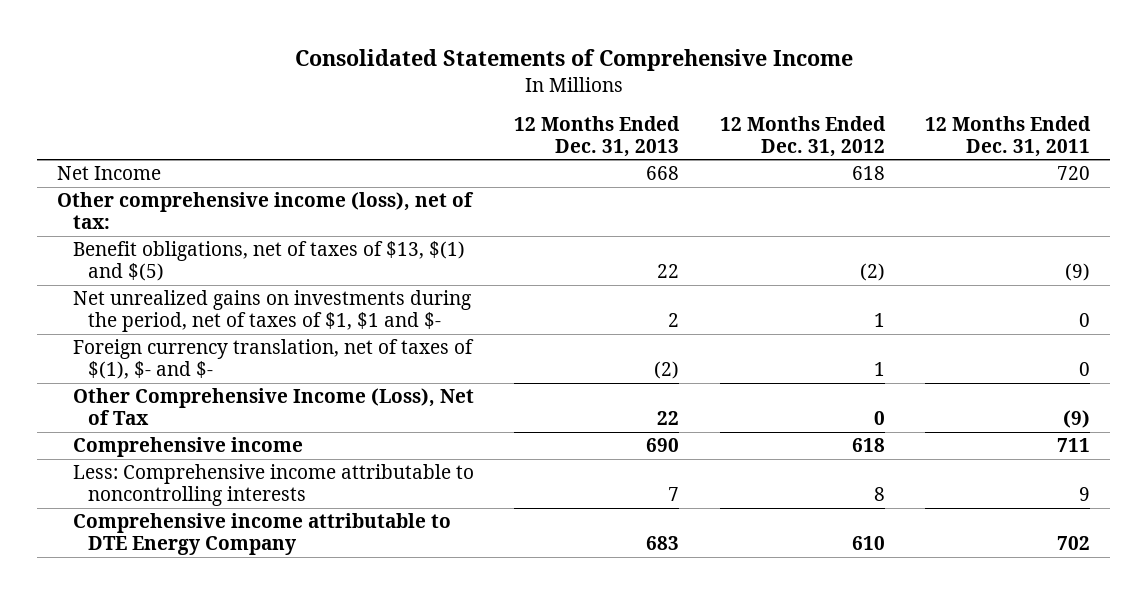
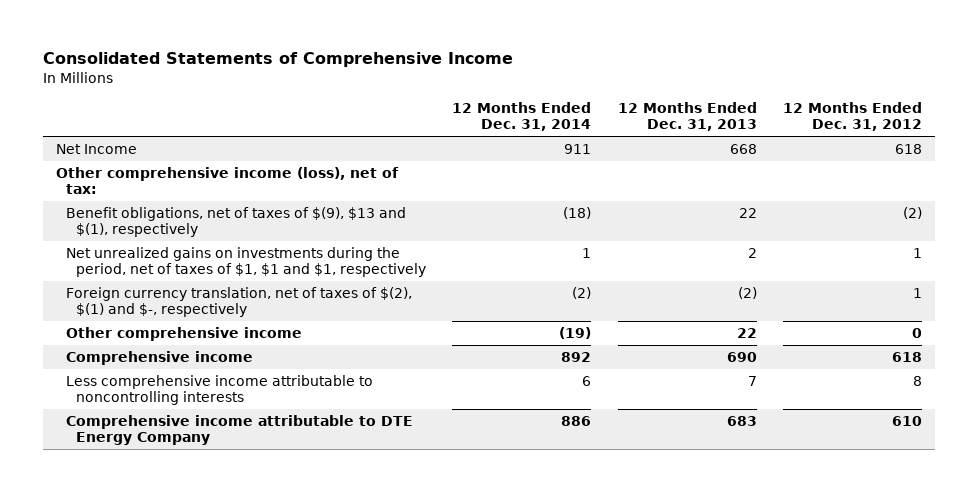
- | 12 Months Ended Dec. 31, 2013 | 12 Months Ended Dec. 31, 2012 | 12 Months Ended Dec. 31, 2011
+ | 12 Months Ended Dec. 31, 2014 | 12 Months Ended Dec. 31, 2013 | 12 Months Ended Dec. 31, 2012
- Benefit obligations, net of taxes of $13, $(1) and $(5) | 22 | (2) | (9)
- Net unrealized gains on investments during the period, net of taxes of $1, $1 and $- | 2 | 1 | 0
- Foreign currency translation, net of taxes of $(1), $- and $- | (2) | 1 | 0
- Other Comprehensive Income (Loss), Net of Tax | 22 | 0 | (9)
+ Benefit obligations, net of taxes of $(9), $13 and $(1), respectively | (18) | 22 | (2)
+ Net unrealized gains on investments during the period, net of taxes of $1, $1 and $1, respectively | 1 | 2 | 1
+ Foreign currency translation, net of taxes of $(2), $(1) and $-, respectively | (2) | (2) | 1
+ Other comprehensive income | (19) | 22 | 0
- Less: Comprehensive income attributable to noncontrolling interests | 7 | 8 | 9
+ Less comprehensive income attributable to noncontrolling interests | 6 | 7 | 8

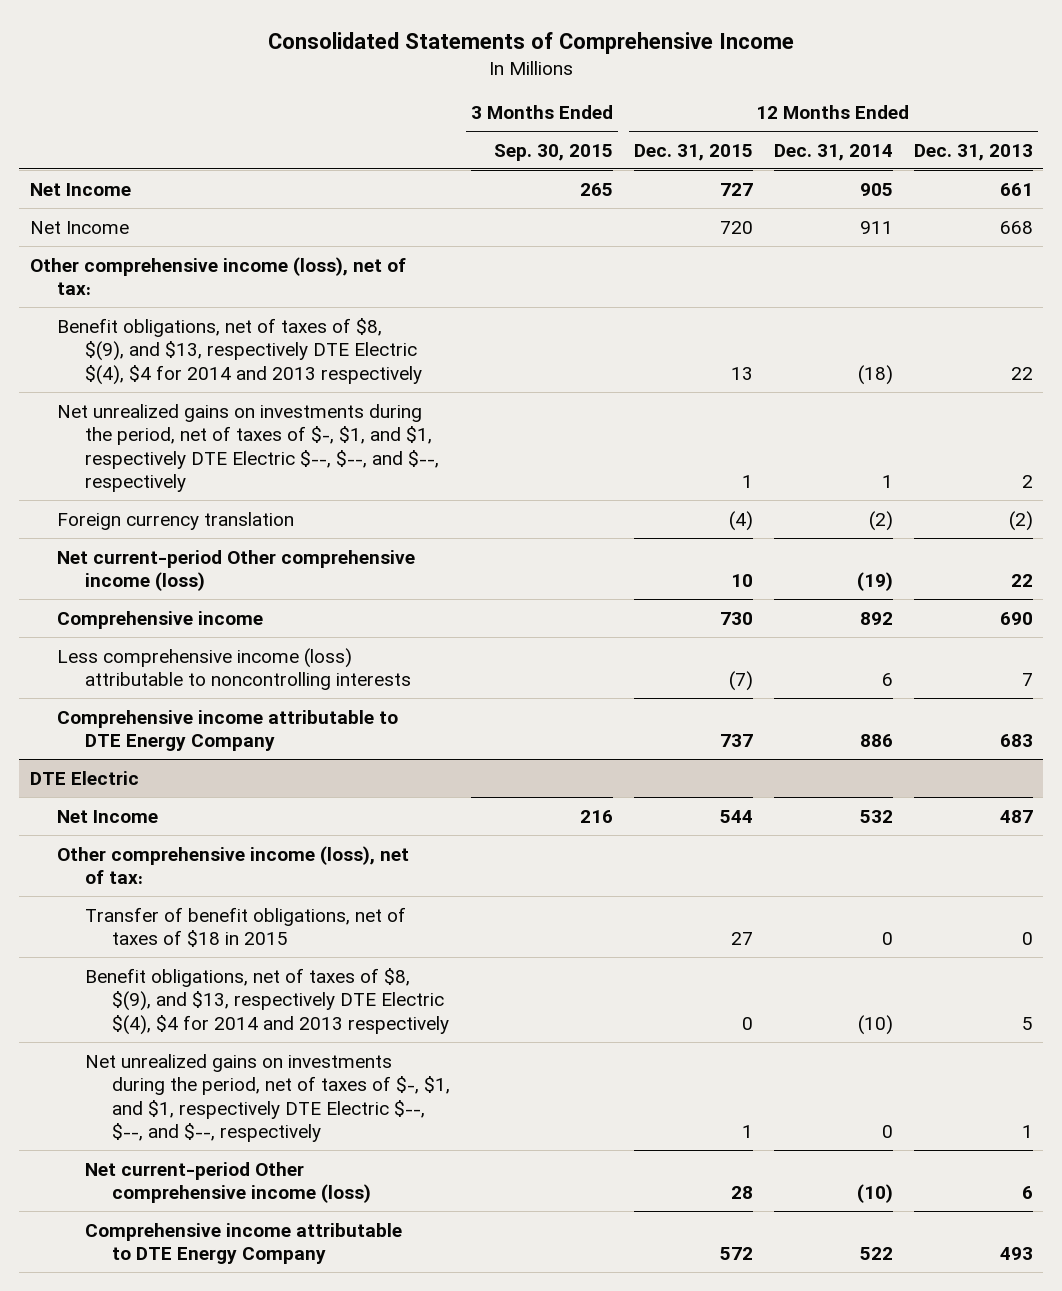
- | 12 Months Ended Dec. 31, 2014 | 12 Months Ended Dec. 31, 2013 | 12 Months Ended Dec. 31, 2012
+ | 3 Months Ended Sep. 30, 2015 | 12 Months Ended Dec. 31, 2015 | 12 Months Ended Dec. 31, 2014 | 12 Months Ended Dec. 31, 2013
+ Net Income | 265 | 727 | 905 | 661
- Benefit obligations, net of taxes of $(9), $13 and $(1), respectively | (18) | 22 | (2)
- Net unrealized gains on investments during the period, net of taxes of $1, $1 and $1, respectively | 1 | 2 | 1
- Foreign currency translation, net of taxes of $(2), $(1) and $-, respectively | (2) | (2) | 1
- Other comprehensive income | (19) | 22 | 0
+ Benefit obligations, net of taxes of $8, $(9), and $13, respectively DTE Electric $(4), $4 for 2014 and 2013 respectively | | 13 | (18) | 22
+ Net unrealized gains on investments during the period, net of taxes of $-, $1, and $1, respectively DTE Electric $--, $--, and $--, respectively | | 1 | 1 | 2
+ Foreign currency translation | | (4) | (2) | (2)
+ Net current-period Other comprehensive income (loss) | | 10 | (19) | 22
- Less comprehensive income attributable to noncontrolling interests | 6 | 7 | 8
+ Less comprehensive income (loss) attributable to noncontrolling interests | | (7) | 6 | 7
+ DTE Electric
+ Net Income | 216 | 544 | 532 | 487
+ Other comprehensive income (loss), net of tax:
+ Transfer of benefit obligations, net of taxes of $18 in 2015 | | 27 | 0 | 0
+ Benefit obligations, net of taxes of $8, $(9), and $13, respectively DTE Electric $(4), $4 for 2014 and 2013 respectively | | 0 | (10) | 5
+ Net unrealized gains on investments during the period, net of taxes of $-, $1, and $1, respectively DTE Electric $--, $--, and $--, respectively | | 1 | 0 | 1
+ Net current-period Other comprehensive income (loss) | | 28 | (10) | 6
+ Comprehensive income attributable to DTE Energy Company | | 572 | 522 | 493

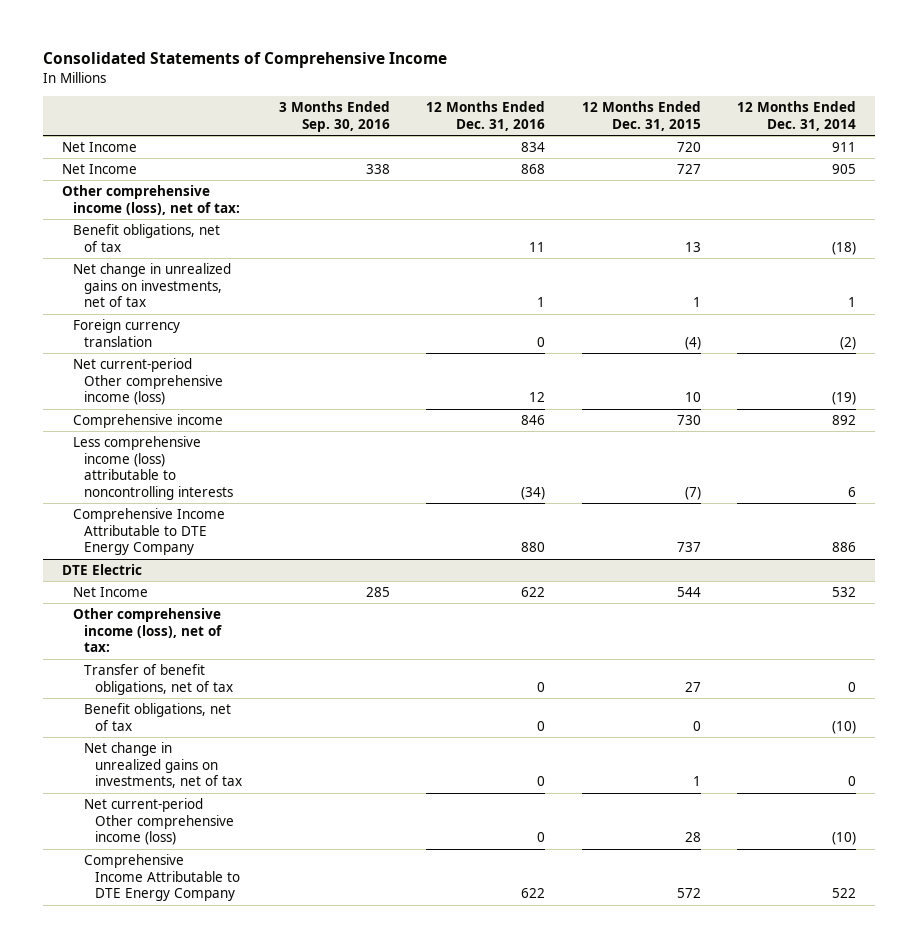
- | 3 Months Ended Sep. 30, 2015 | 12 Months Ended Dec. 31, 2015 | 12 Months Ended Dec. 31, 2014 | 12 Months Ended Dec. 31, 2013
+ | 3 Months Ended Sep. 30, 2016 | 12 Months Ended Dec. 31, 2016 | 12 Months Ended Dec. 31, 2015 | 12 Months Ended Dec. 31, 2014
moved down: Net Income | 338 | 868 | 727 | 905
- Benefit obligations, net of taxes of $8, $(9), and $13, respectively DTE Electric $(4), $4 for 2014 and 2013 respectively | | 13 | (18) | 22
- Net unrealized gains on investments during the period, net of taxes of $-, $1, and $1, respectively DTE Electric $--, $--, and $--, respectively | | 1 | 1 | 2
+ Benefit obligations, net of tax | | 11 | 13 | (18)
+ Net change in unrealized gains on investments, net of tax | | 1 | 1 | 1
- Comprehensive income attributable to DTE Energy Company | | 737 | 886 | 683
+ Comprehensive Income Attributable to DTE Energy Company | | 880 | 737 | 886
@ DTE Electric
- Transfer of benefit obligations, net of taxes of $18 in 2015 | | 27 | 0 | 0
- Benefit obligations, net of taxes of $8, $(9), and $13, respectively DTE Electric $(4), $4 for 2014 and 2013 respectively | | 0 | (10) | 5
- Net unrealized gains on investments during the period, net of taxes of $-, $1, and $1, respectively DTE Electric $--, $--, and $--, respectively | | 1 | 0 | 1
+ Transfer of benefit obligations, net of tax | | 0 | 27 | 0
+ Benefit obligations, net of tax | | 0 | 0 | (10)
+ Net change in unrealized gains on investments, net of tax | | 0 | 1 | 0
- Comprehensive income attributable to DTE Energy Company | | 572 | 522 | 493
+ Comprehensive Income Attributable to DTE Energy Company | | 622 | 572 | 522

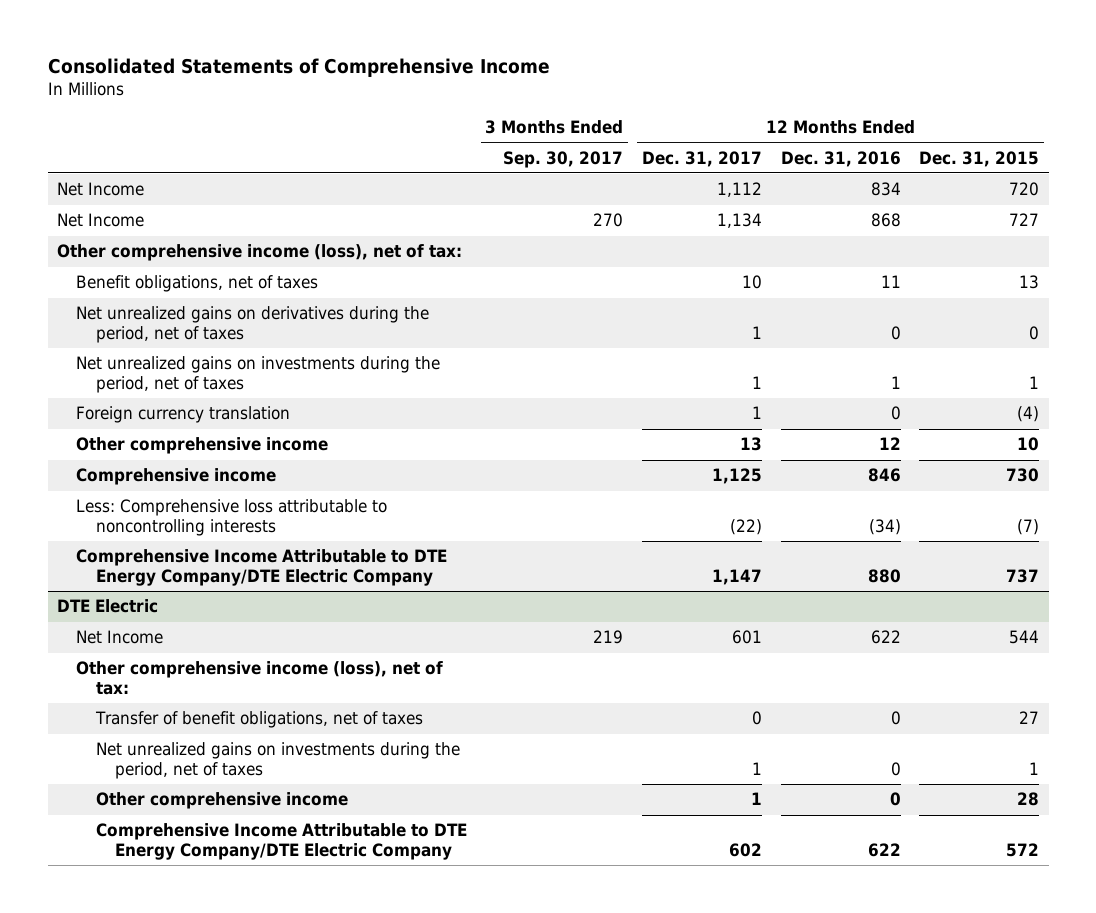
- | 3 Months Ended Sep. 30, 2016 | 12 Months Ended Dec. 31, 2016 | 12 Months Ended Dec. 31, 2015 | 12 Months Ended Dec. 31, 2014
+ | 3 Months Ended Sep. 30, 2017 | 12 Months Ended Dec. 31, 2017 | 12 Months Ended Dec. 31, 2016 | 12 Months Ended Dec. 31, 2015
- Benefit obligations, net of tax | | 11 | 13 | (18)
- Net change in unrealized gains on investments, net of tax | | 1 | 1 | 1
+ Benefit obligations, net of taxes | | 10 | 11 | 13
+ Net unrealized gains on derivatives during the period, net of taxes | | 1 | 0 | 0
+ Net unrealized gains on investments during the period, net of taxes | | 1 | 1 | 1
- Net current-period Other comprehensive income (loss) | | 12 | 10 | (19)
+ Other comprehensive income | | 13 | 12 | 10
- Less comprehensive income (loss) attributable to noncontrolling interests | | (34) | (7) | 6
- Comprehensive Income Attributable to DTE Energy Company | | 880 | 737 | 886
+ Less: Comprehensive loss attributable to noncontrolling interests | | (22) | (34) | (7)
+ Comprehensive Income Attributable to DTE Energy Company/DTE Electric Company | | 1,147 | 880 | 737
@ DTE Electric
- Transfer of benefit obligations, net of tax | | 0 | 27 | 0
- Benefit obligations, net of tax | | 0 | 0 | (10)
- Net change in unrealized gains on investments, net of tax | | 0 | 1 | 0
- Net current-period Other comprehensive income (loss) | | 0 | 28 | (10)
- Comprehensive Income Attributable to DTE Energy Company | | 622 | 572 | 522
+ Transfer of benefit obligations, net of taxes | | 0 | 0 | 27
+ Net unrealized gains on investments during the period, net of taxes | | 1 | 0 | 1
+ Other comprehensive income | | 1 | 0 | 28
+ Comprehensive Income Attributable to DTE Energy Company/DTE Electric Company | | 602 | 622 | 572

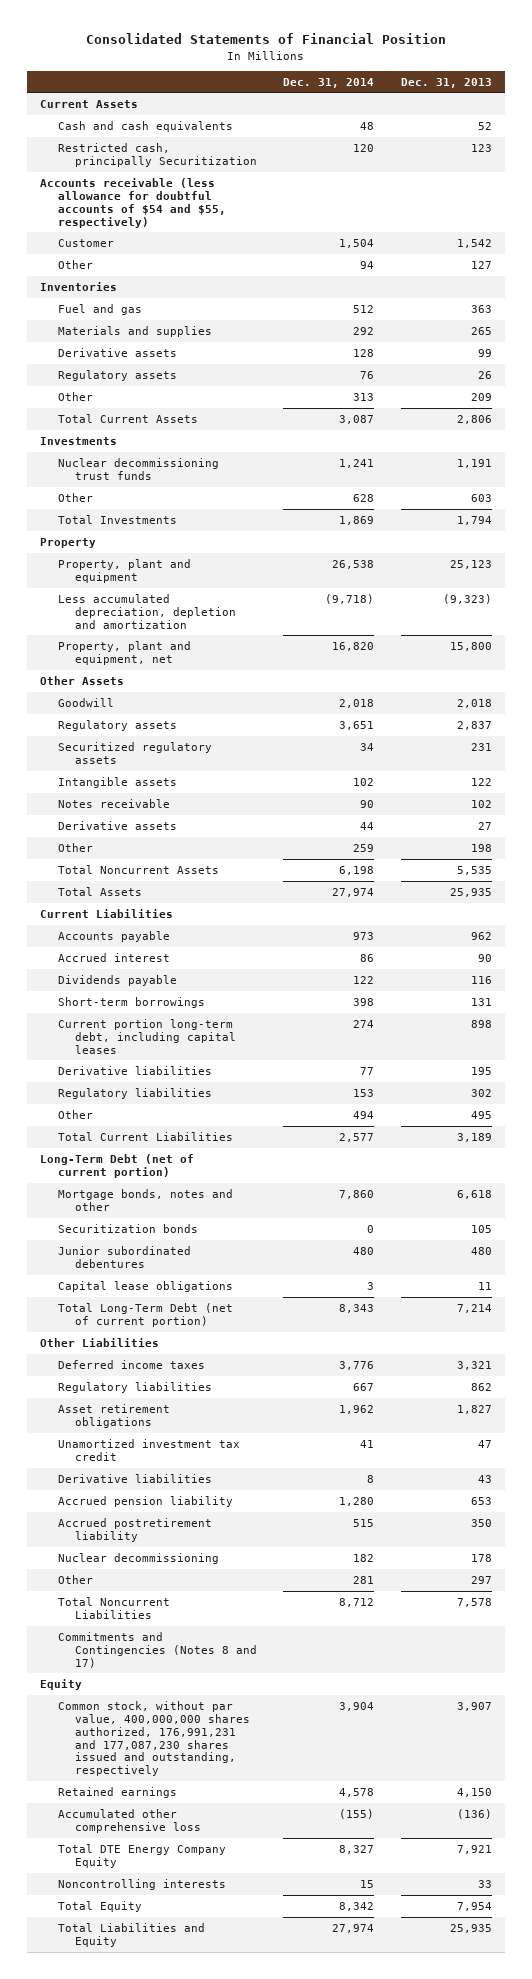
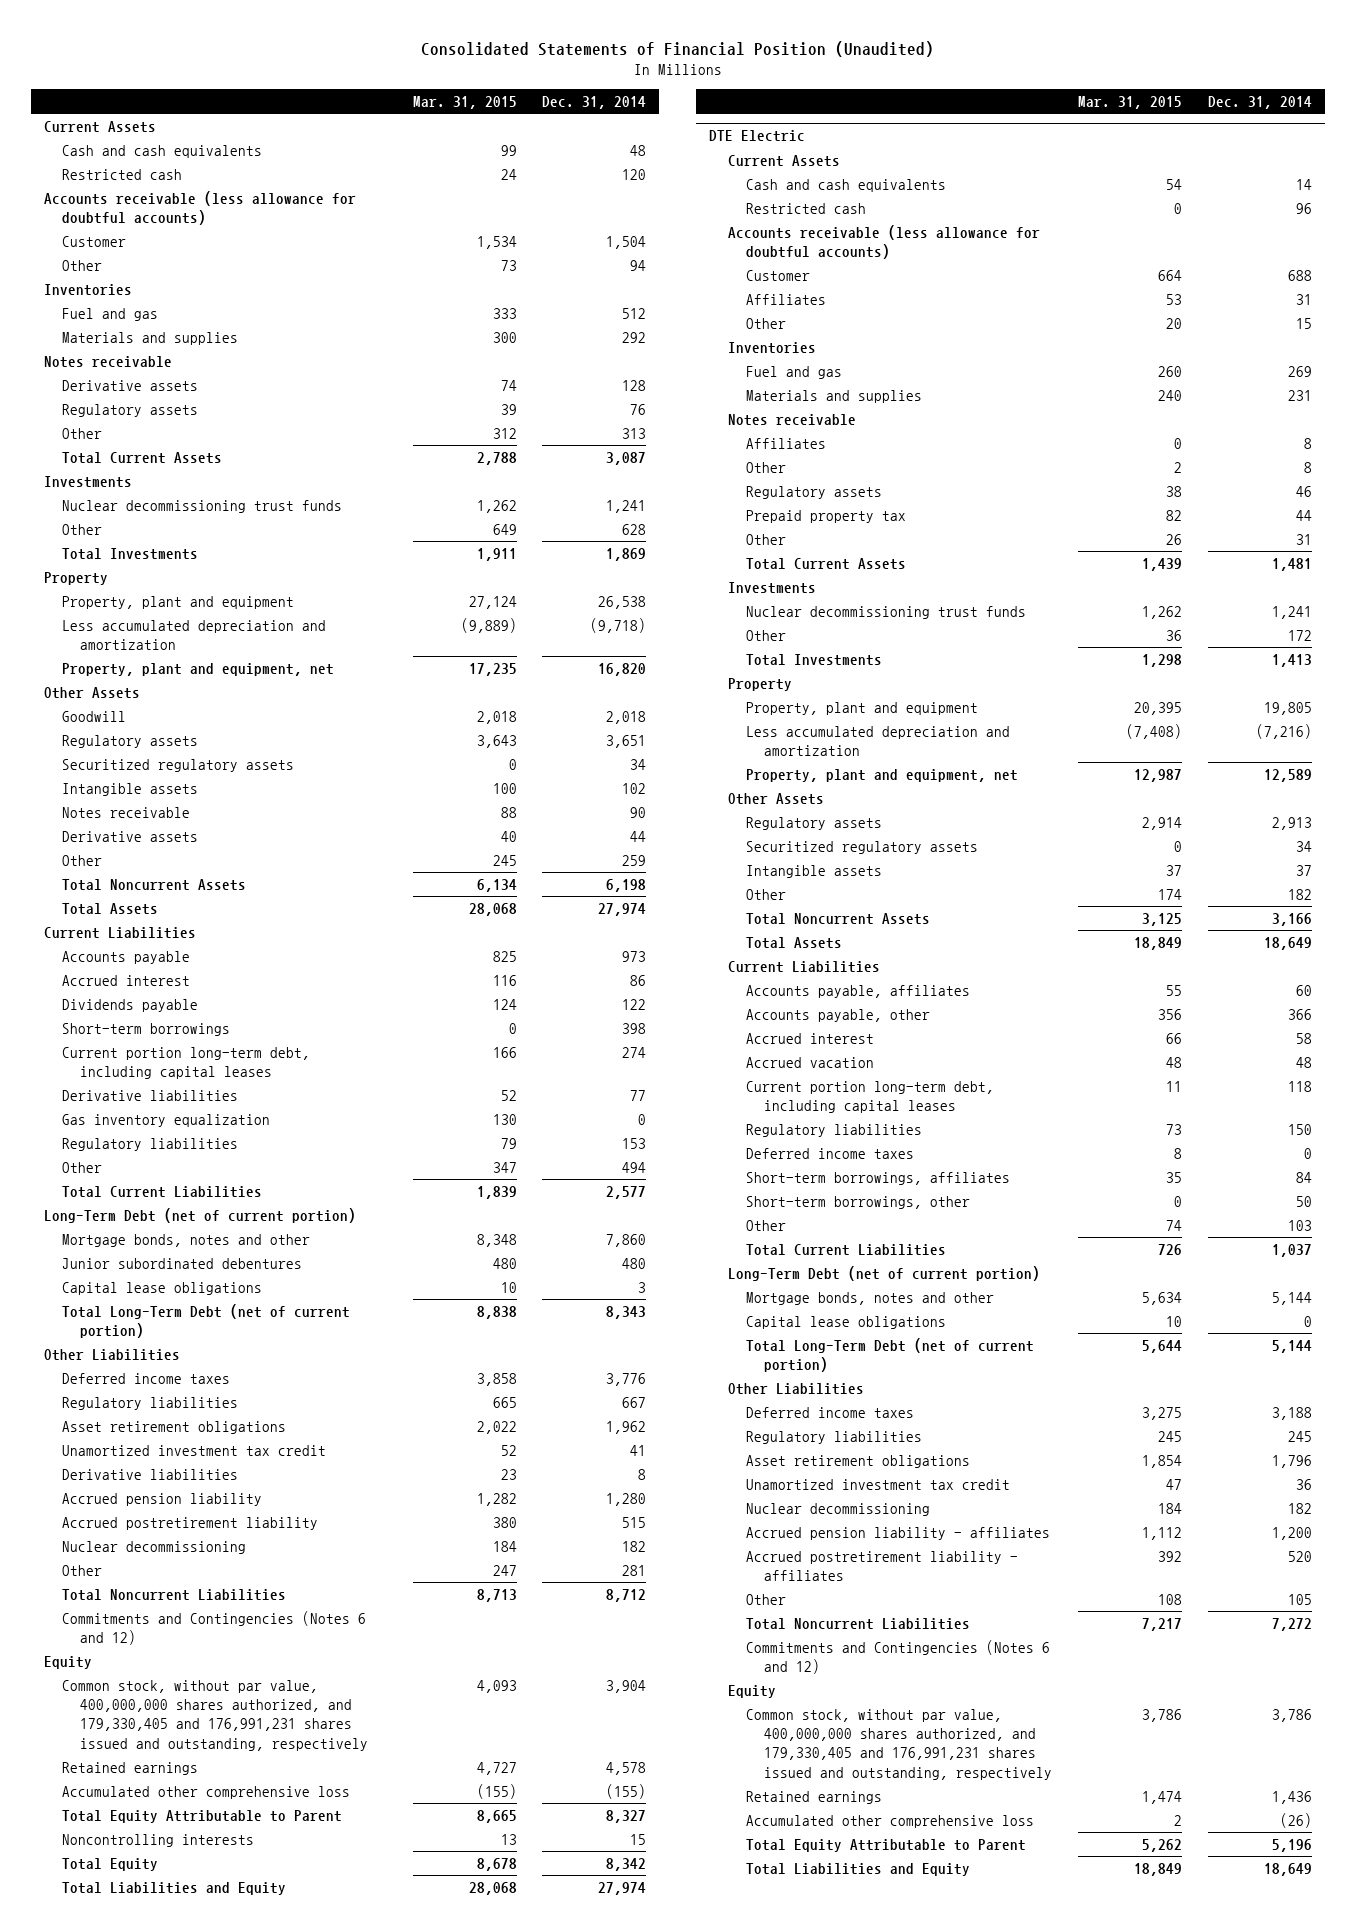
- Consolidated Statements of Financial Position
+ Consolidated Statements of Financial Position (Unaudited)
- | Dec. 31, 2014 | Dec. 31, 2013
+ | Mar. 31, 2015 | Dec. 31, 2014
- Restricted cash, principally Securitization | 120 | 123
- Accounts receivable (less allowance for doubtful accounts of $54 and $55, respectively)
+ Restricted cash | 24 | 120
+ Accounts receivable (less allowance for doubtful accounts)
+ Notes receivable
- Less accumulated depreciation, depletion and amortization | (9,718) | (9,323)
+ Less accumulated depreciation and amortization | (9,889) | (9,718)
+ Gas inventory equalization | 130 | 0
- Securitization bonds | 0 | 105
- Commitments and Contingencies (Notes 8 and 17)
+ Commitments and Contingencies (Notes 6 and 12)
- Common stock, without par value, 400,000,000 shares authorized, 176,991,231 and 177,087,230 shares issued and outstanding, respectively | 3,904 | 3,907
+ Common stock, without par value, 400,000,000 shares authorized, and 179,330,405 and 176,991,231 shares issued and outstanding, respectively | 4,093 | 3,904
- Total DTE Energy Company Equity | 8,327 | 7,921
+ Total Equity Attributable to Parent | 8,665 | 8,327
+ DTE Electric
+ Current Assets
+ Cash and cash equivalents | 54 | 14
+ Restricted cash | 0 | 96
+ Accounts receivable (less allowance for doubtful accounts)
+ Customer | 664 | 688
+ Affiliates | 53 | 31
+ Other | 20 | 15
+ Inventories
+ Fuel and gas | 260 | 269
+ Materials and supplies | 240 | 231
+ Notes receivable
+ Affiliates | 0 | 8
+ Other | 2 | 8
+ Regulatory assets | 38 | 46
+ Prepaid property tax | 82 | 44
+ Other | 26 | 31
+ Total Current Assets | 1,439 | 1,481
+ Investments
+ Nuclear decommissioning trust funds | 1,262 | 1,241
+ Other | 36 | 172
+ Total Investments | 1,298 | 1,413
+ Property
+ Property, plant and equipment | 20,395 | 19,805
+ Less accumulated depreciation and amortization | (7,408) | (7,216)
+ Property, plant and equipment, net | 12,987 | 12,589
+ Other Assets
+ Regulatory assets | 2,914 | 2,913
+ Securitized regulatory assets | 0 | 34
+ Intangible assets | 37 | 37
+ Other | 174 | 182
+ Total Noncurrent Assets | 3,125 | 3,166
+ Total Assets | 18,849 | 18,649
+ Current Liabilities
+ Accounts payable, affiliates | 55 | 60
+ Accounts payable, other | 356 | 366
+ Accrued interest | 66 | 58
+ Accrued vacation | 48 | 48
+ Current portion long-term debt, including capital leases | 11 | 118
+ Regulatory liabilities | 73 | 150
+ Deferred income taxes | 8 | 0
+ Short-term borrowings, affiliates | 35 | 84
+ Short-term borrowings, other | 0 | 50
+ Other | 74 | 103
+ Total Current Liabilities | 726 | 1,037
+ Long-Term Debt (net of current portion)
+ Mortgage bonds, notes and other | 5,634 | 5,144
+ Capital lease obligations | 10 | 0
+ Total Long-Term Debt (net of current portion) | 5,644 | 5,144
+ Other Liabilities
+ Deferred income taxes | 3,275 | 3,188
+ Regulatory liabilities | 245 | 245
+ Asset retirement obligations | 1,854 | 1,796
+ Unamortized investment tax credit | 47 | 36
+ Nuclear decommissioning | 184 | 182
+ Accrued pension liability - affiliates | 1,112 | 1,200
+ Accrued postretirement liability - affiliates | 392 | 520
+ Other | 108 | 105
+ Total Noncurrent Liabilities | 7,217 | 7,272
+ Commitments and Contingencies (Notes 6 and 12)
+ Equity
+ Common stock, without par value, 400,000,000 shares authorized, and 179,330,405 and 176,991,231 shares issued and outstanding, respectively | 3,786 | 3,786
+ Retained earnings | 1,474 | 1,436
+ Accumulated other comprehensive loss | 2 | (26)
+ Total Equity Attributable to Parent | 5,262 | 5,196
+ Total Liabilities and Equity | 18,849 | 18,649

